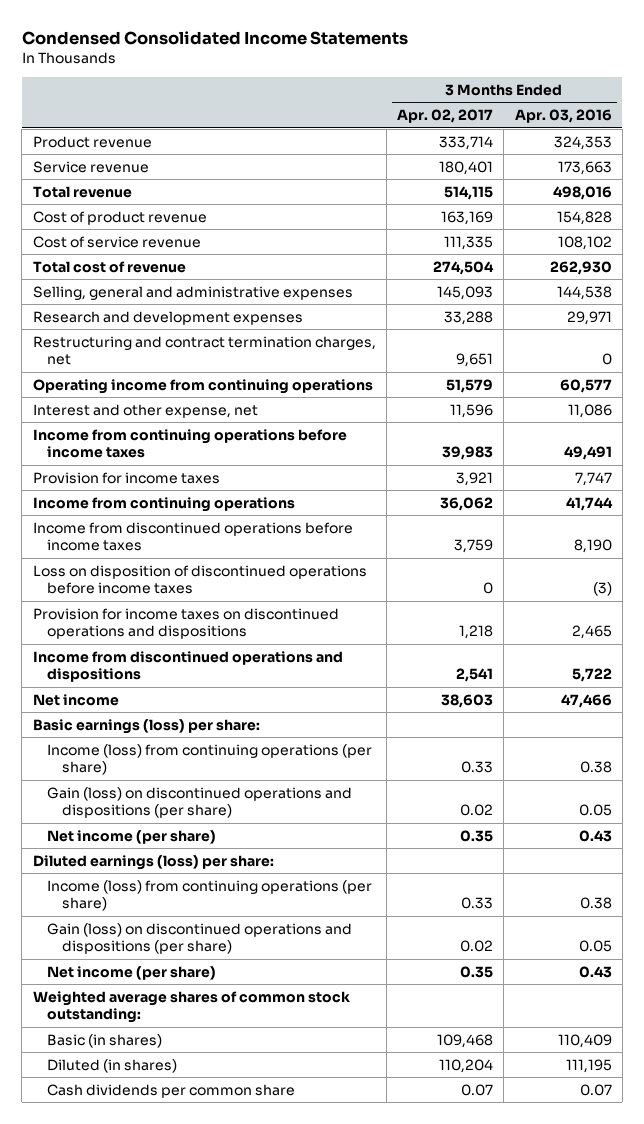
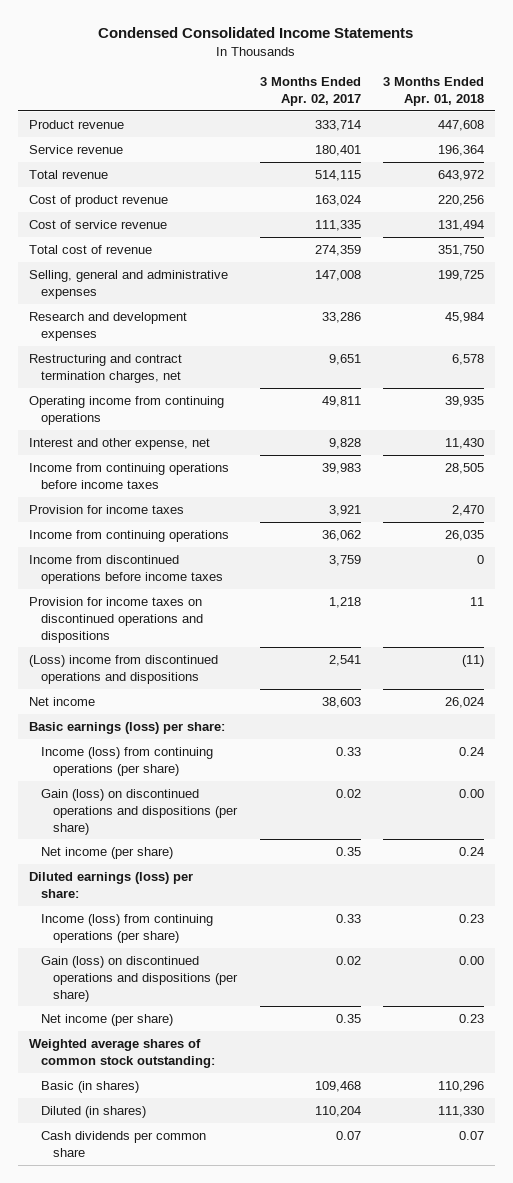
- | 3 Months Ended Apr. 02, 2017 | 3 Months Ended Apr. 03, 2016
+ | 3 Months Ended Apr. 02, 2017 | 3 Months Ended Apr. 01, 2018
- Cost of product revenue | 163,169 | 154,828
+ Cost of product revenue | 163,024 | 220,256
- Total cost of revenue | 274,504 | 262,930
- Selling, general and administrative expenses | 145,093 | 144,538
- Research and development expenses | 33,288 | 29,971
+ Total cost of revenue | 274,359 | 351,750
+ Selling, general and administrative expenses | 147,008 | 199,725
+ Research and development expenses | 33,286 | 45,984
- Operating income from continuing operations | 51,579 | 60,577
- Interest and other expense, net | 11,596 | 11,086
+ Operating income from continuing operations | 49,811 | 39,935
+ Interest and other expense, net | 9,828 | 11,430
- Loss on disposition of discontinued operations before income taxes | 0 | (3)
- Income from discontinued operations and dispositions | 2,541 | 5,722
+ (Loss) income from discontinued operations and dispositions | 2,541 | (11)

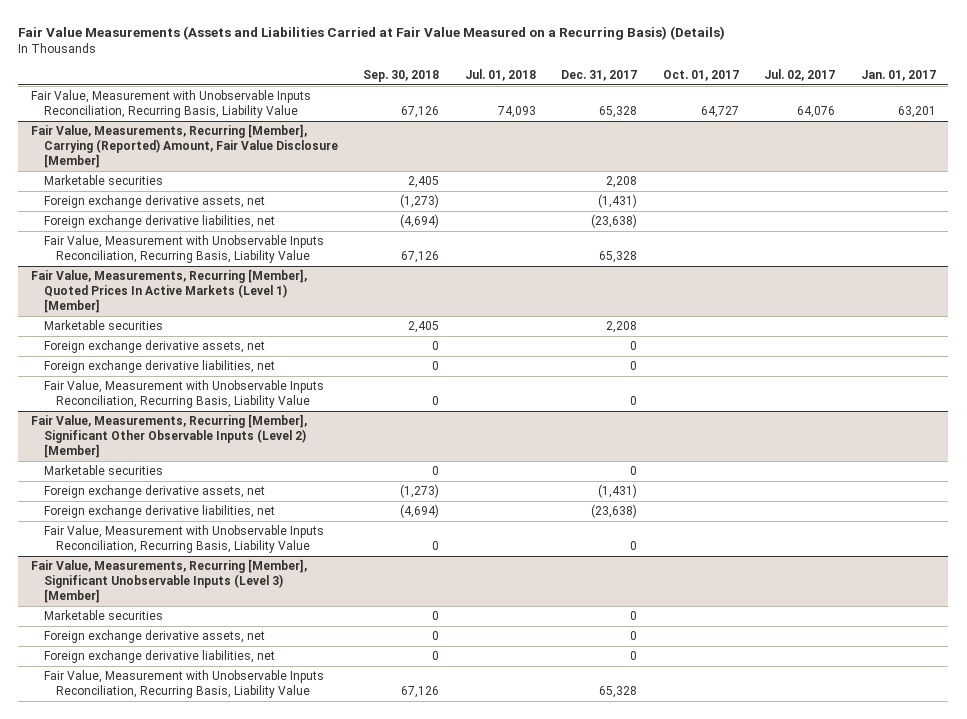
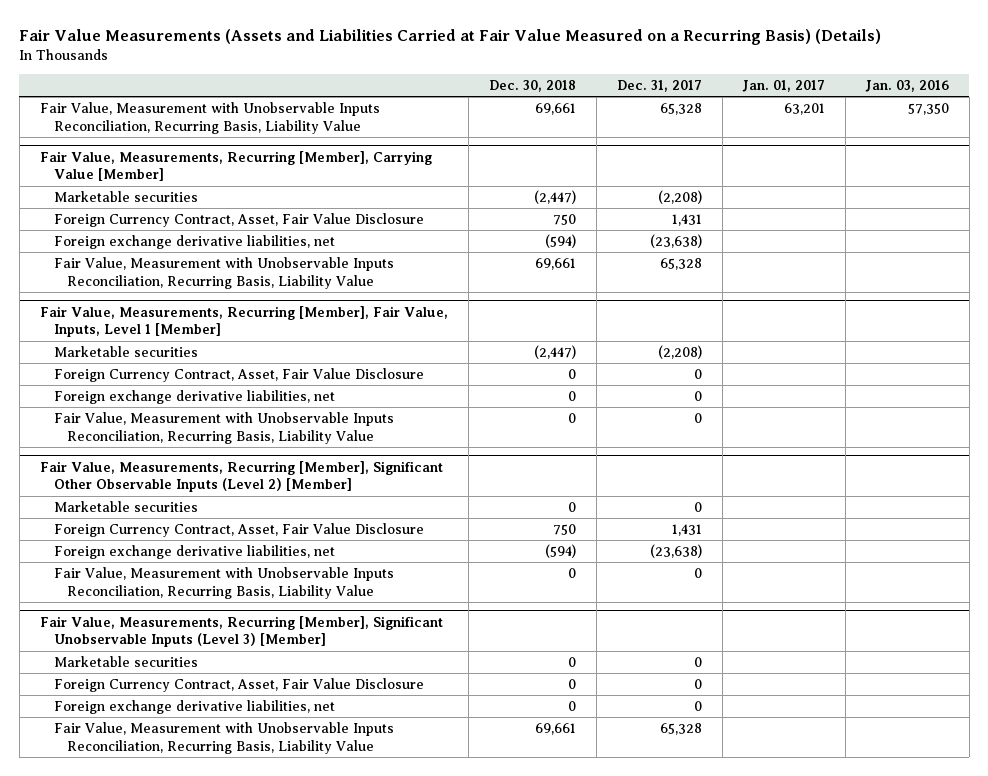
- | Sep. 30, 2018 | Jul. 01, 2018 | Dec. 31, 2017 | Oct. 01, 2017 | Jul. 02, 2017 | Jan. 01, 2017
+ | Dec. 30, 2018 | Dec. 31, 2017 | Jan. 01, 2017 | Jan. 03, 2016
- Fair Value, Measurements, Recurring [Member], Carrying (Reported) Amount, Fair Value Disclosure [Member]
- Marketable securities | 2,405 | | 2,208 | | |
- Foreign exchange derivative assets, net | (1,273) | | (1,431) | | |
+ Fair Value, Measurements, Recurring [Member], Carrying Value [Member]
+ Marketable securities | (2,447) | (2,208) | |
+ Foreign Currency Contract, Asset, Fair Value Disclosure | 750 | 1,431 | |
- Fair Value, Measurements, Recurring [Member], Quoted Prices In Active Markets (Level 1) [Member]
- Marketable securities | 2,405 | | 2,208 | | |
- Foreign exchange derivative assets, net | 0 | | 0 | | |
+ Fair Value, Measurements, Recurring [Member], Fair Value, Inputs, Level 1 [Member]
+ Marketable securities | (2,447) | (2,208) | |
+ Foreign Currency Contract, Asset, Fair Value Disclosure | 0 | 0 | |
@ Fair Value, Measurements, Recurring [Member], Significant Other Observable Inputs (Level 2) [Member]
- Foreign exchange derivative assets, net | (1,273) | | (1,431) | | |
+ Foreign Currency Contract, Asset, Fair Value Disclosure | 750 | 1,431 | |
@ Fair Value, Measurements, Recurring [Member], Significant Unobservable Inputs (Level 3) [Member]
- Foreign exchange derivative assets, net | 0 | | 0 | | |
+ Foreign Currency Contract, Asset, Fair Value Disclosure | 0 | 0 | |

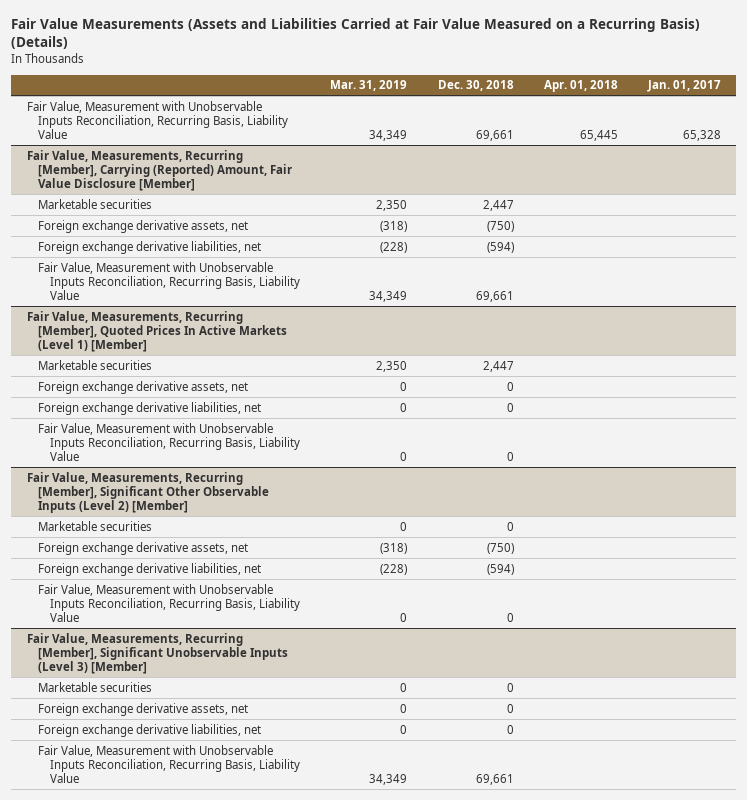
- | Dec. 30, 2018 | Dec. 31, 2017 | Jan. 01, 2017 | Jan. 03, 2016
+ | Mar. 31, 2019 | Dec. 30, 2018 | Apr. 01, 2018 | Jan. 01, 2017
- Fair Value, Measurement with Unobservable Inputs Reconciliation, Recurring Basis, Liability Value | 69,661 | 65,328 | 63,201 | 57,350
- Fair Value, Measurements, Recurring [Member], Carrying Value [Member]
- Marketable securities | (2,447) | (2,208) | |
- Foreign Currency Contract, Asset, Fair Value Disclosure | 750 | 1,431 | |
+ Fair Value, Measurement with Unobservable Inputs Reconciliation, Recurring Basis, Liability Value | 34,349 | 69,661 | 65,445 | 65,328
+ Fair Value, Measurements, Recurring [Member], Carrying (Reported) Amount, Fair Value Disclosure [Member]
+ Marketable securities | 2,350 | 2,447 | |
+ Foreign exchange derivative assets, net | (318) | (750) | |
- Fair Value, Measurements, Recurring [Member], Fair Value, Inputs, Level 1 [Member]
- Marketable securities | (2,447) | (2,208) | |
- Foreign Currency Contract, Asset, Fair Value Disclosure | 0 | 0 | |
+ Fair Value, Measurements, Recurring [Member], Quoted Prices In Active Markets (Level 1) [Member]
+ Marketable securities | 2,350 | 2,447 | |
+ Foreign exchange derivative assets, net | 0 | 0 | |
@ Fair Value, Measurements, Recurring [Member], Significant Other Observable Inputs (Level 2) [Member]
- Foreign Currency Contract, Asset, Fair Value Disclosure | 750 | 1,431 | |
+ Foreign exchange derivative assets, net | (318) | (750) | |
@ Fair Value, Measurements, Recurring [Member], Significant Unobservable Inputs (Level 3) [Member]
- Foreign Currency Contract, Asset, Fair Value Disclosure | 0 | 0 | |
+ Foreign exchange derivative assets, net | 0 | 0 | |

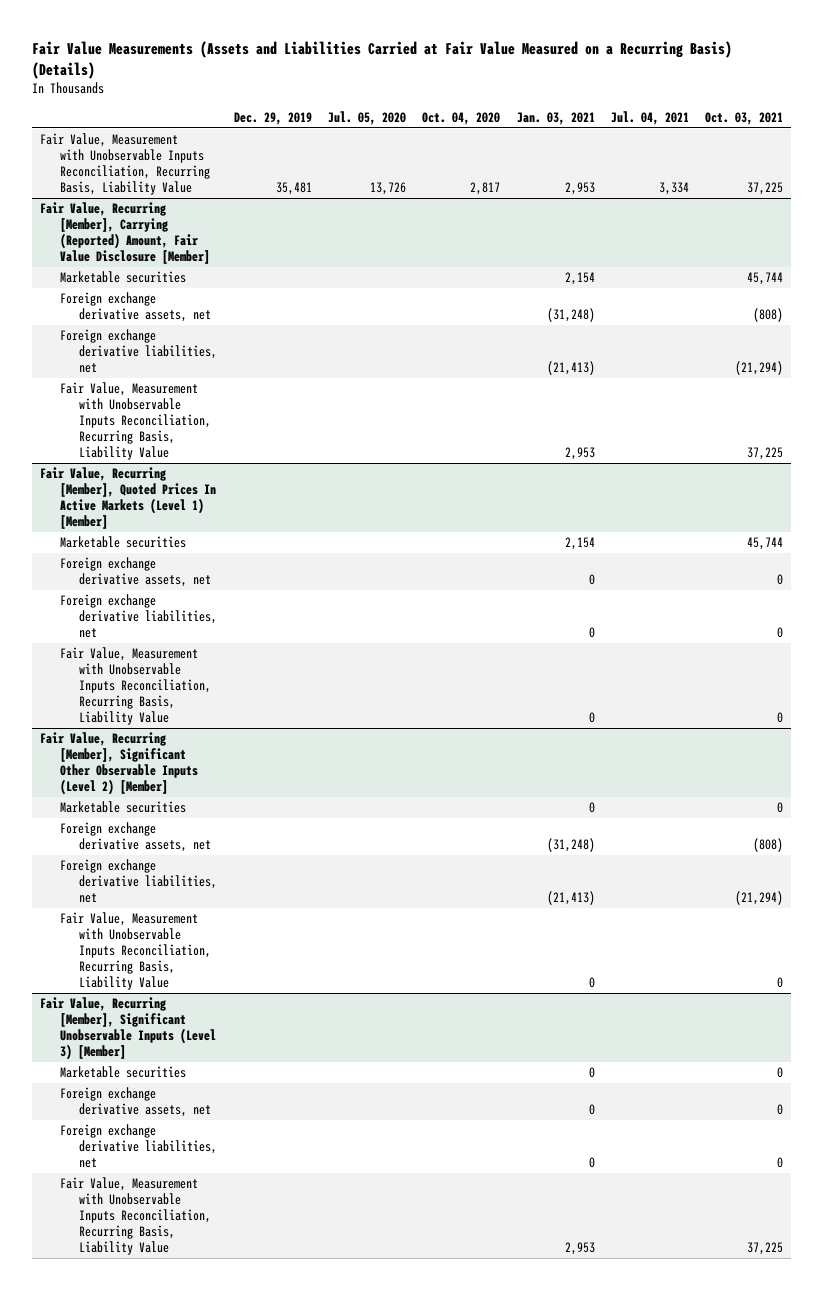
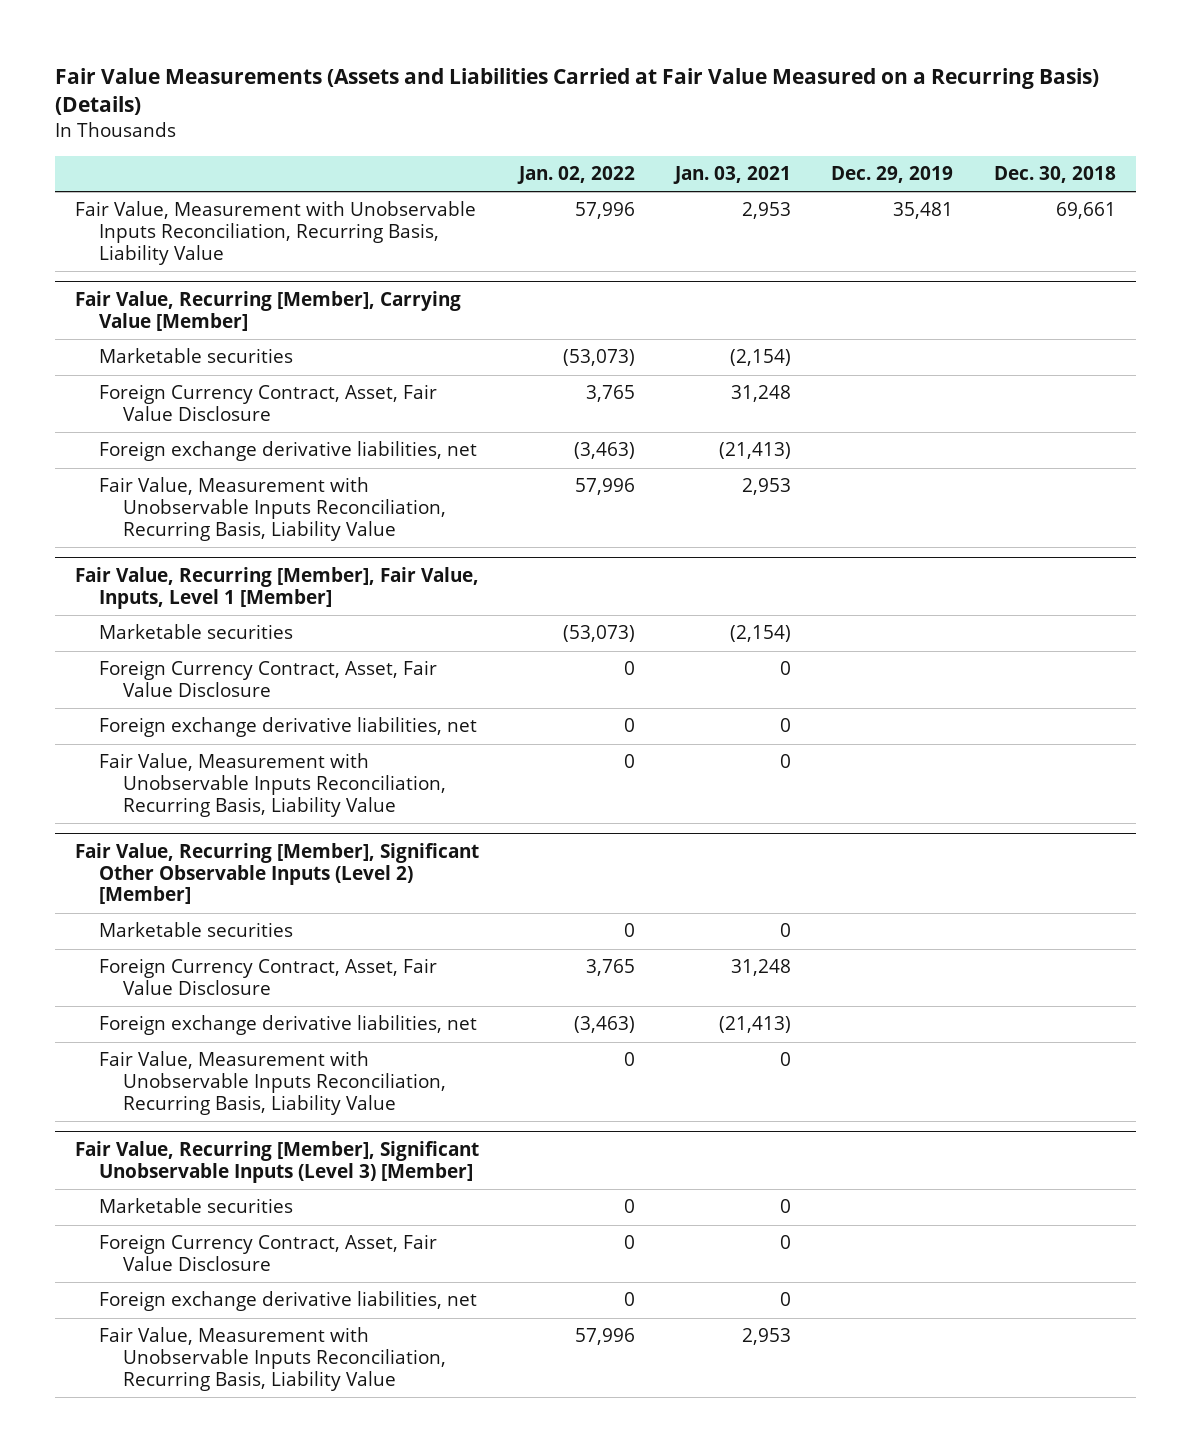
- | Dec. 29, 2019 | Jul. 05, 2020 | Oct. 04, 2020 | Jan. 03, 2021 | Jul. 04, 2021 | Oct. 03, 2021
+ | Jan. 02, 2022 | Jan. 03, 2021 | Dec. 29, 2019 | Dec. 30, 2018
- Fair Value, Recurring [Member], Carrying (Reported) Amount, Fair Value Disclosure [Member]
- Marketable securities | | | | 2,154 | | 45,744
- Foreign exchange derivative assets, net | | | | (31,248) | | (808)
+ Fair Value, Recurring [Member], Carrying Value [Member]
+ Marketable securities | (53,073) | (2,154) | |
+ Foreign Currency Contract, Asset, Fair Value Disclosure | 3,765 | 31,248 | |
- Fair Value, Recurring [Member], Quoted Prices In Active Markets (Level 1) [Member]
- Marketable securities | | | | 2,154 | | 45,744
- Foreign exchange derivative assets, net | | | | 0 | | 0
+ Fair Value, Recurring [Member], Fair Value, Inputs, Level 1 [Member]
+ Marketable securities | (53,073) | (2,154) | |
+ Foreign Currency Contract, Asset, Fair Value Disclosure | 0 | 0 | |
@ Fair Value, Recurring [Member], Significant Other Observable Inputs (Level 2) [Member]
- Foreign exchange derivative assets, net | | | | (31,248) | | (808)
+ Foreign Currency Contract, Asset, Fair Value Disclosure | 3,765 | 31,248 | |
@ Fair Value, Recurring [Member], Significant Unobservable Inputs (Level 3) [Member]
- Foreign exchange derivative assets, net | | | | 0 | | 0
+ Foreign Currency Contract, Asset, Fair Value Disclosure | 0 | 0 | |

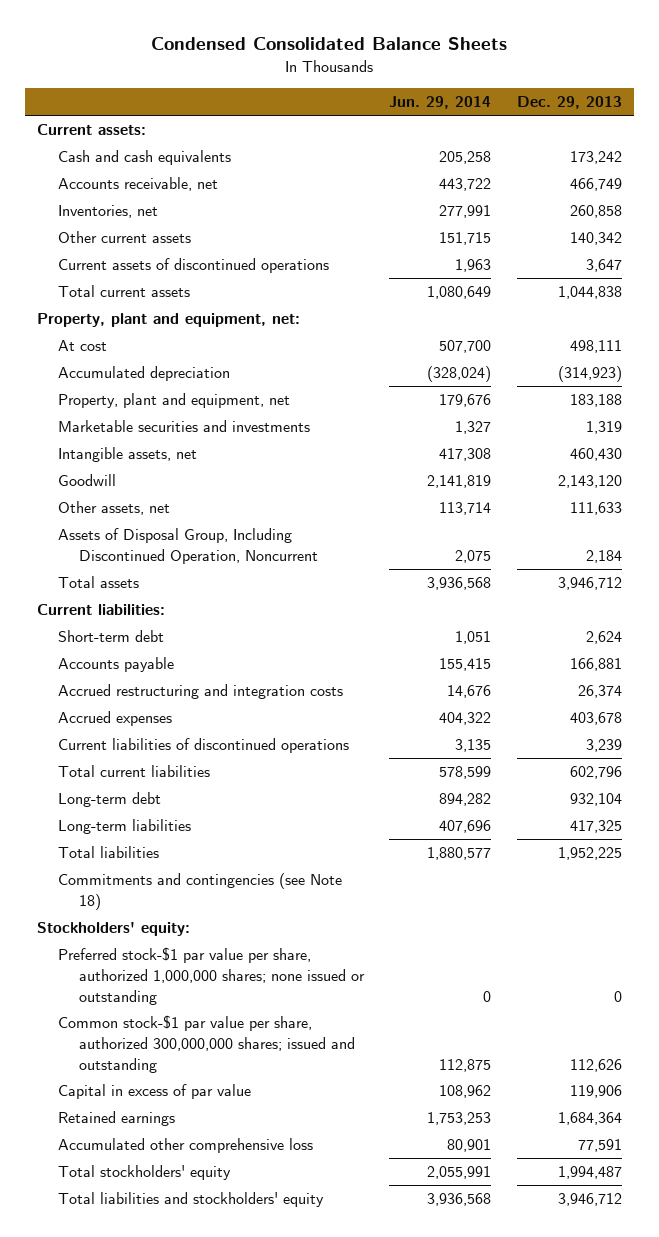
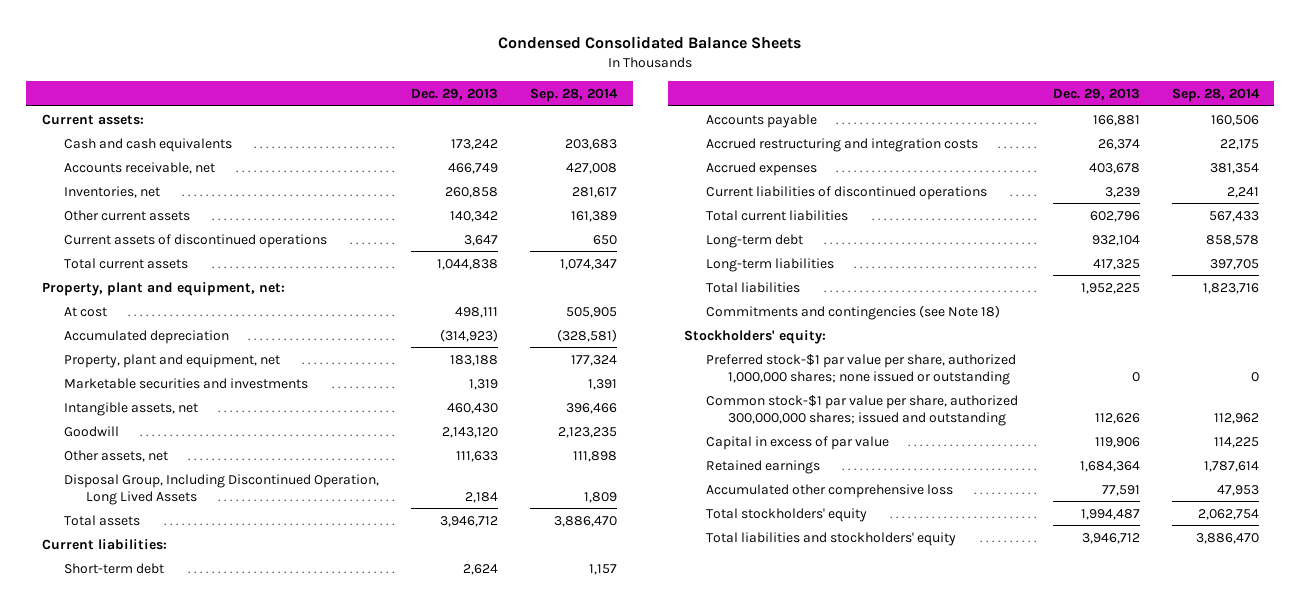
- | Jun. 29, 2014 | Dec. 29, 2013
+ | Dec. 29, 2013 | Sep. 28, 2014
- Assets of Disposal Group, Including Discontinued Operation, Noncurrent | 2,075 | 2,184
+ Disposal Group, Including Discontinued Operation, Long Lived Assets | 2,184 | 1,809

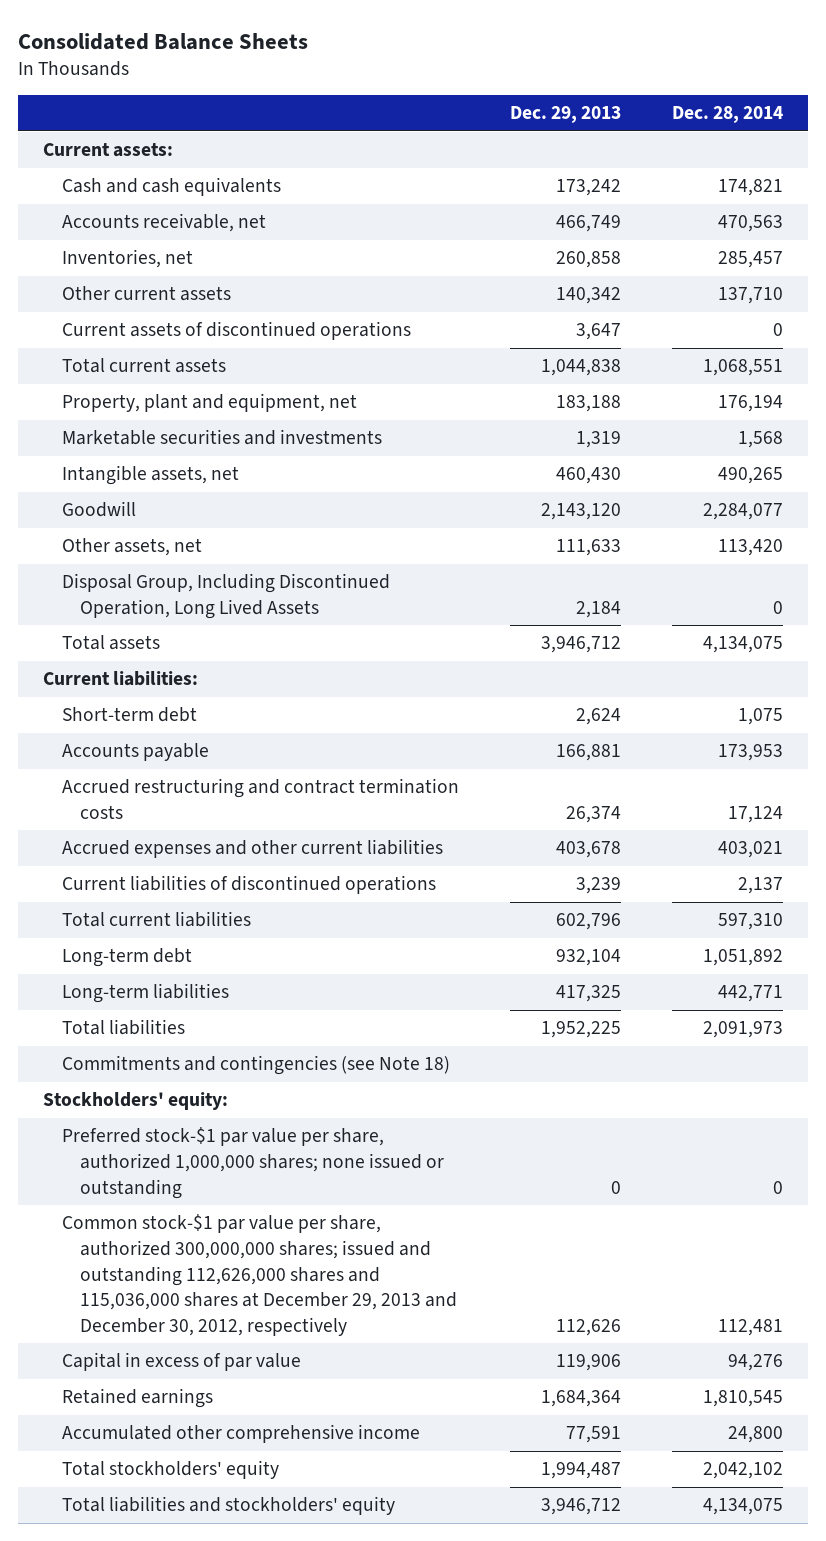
- Condensed Consolidated Balance Sheets
+ Consolidated Balance Sheets
- | Dec. 29, 2013 | Sep. 28, 2014
+ | Dec. 29, 2013 | Dec. 28, 2014
- Property, plant and equipment, net:
- At cost | 498,111 | 505,905
- Accumulated depreciation | (314,923) | (328,581)
- Accrued restructuring and integration costs | 26,374 | 22,175
- Accrued expenses | 403,678 | 381,354
+ Accrued restructuring and contract termination costs | 26,374 | 17,124
+ Accrued expenses and other current liabilities | 403,678 | 403,021
- Common stock-$1 par value per share, authorized 300,000,000 shares; issued and outstanding | 112,626 | 112,962
+ Common stock-$1 par value per share, authorized 300,000,000 shares; issued and outstanding 112,626,000 shares and 115,036,000 shares at December 29, 2013 and December 30, 2012, respectively | 112,626 | 112,481
- Accumulated other comprehensive loss | 77,591 | 47,953
+ Accumulated other comprehensive income | 77,591 | 24,800

